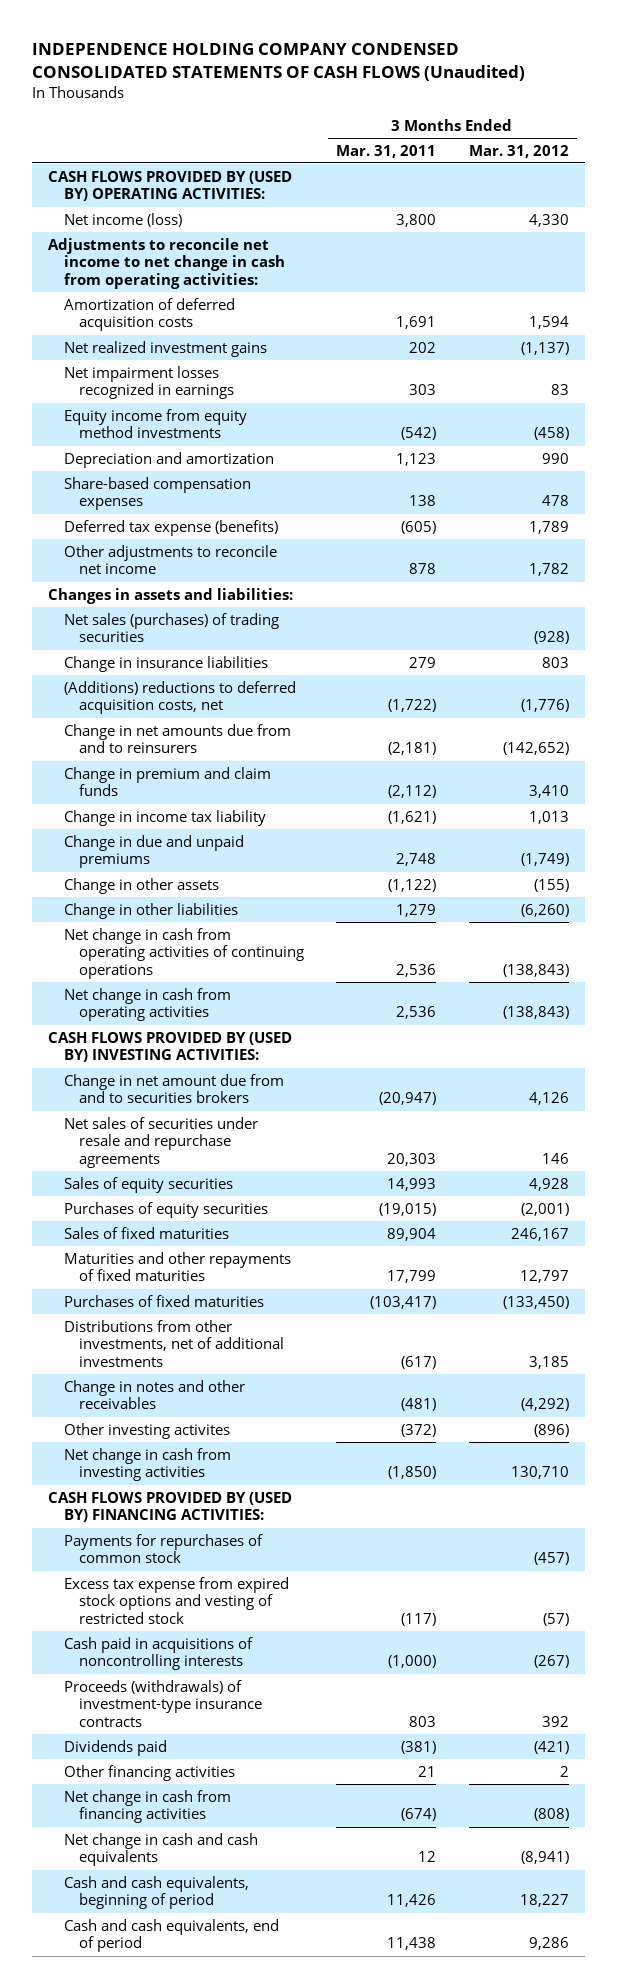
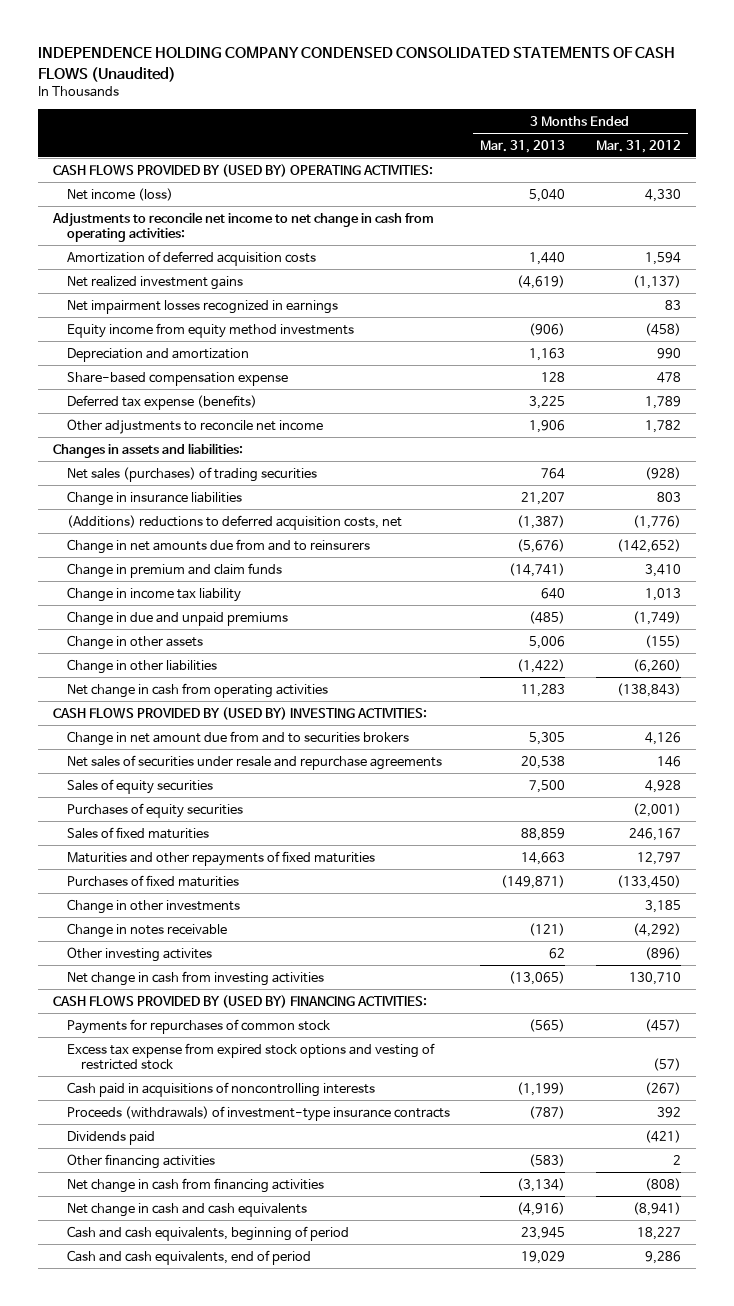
- | 3 Months Ended Mar. 31, 2011 | 3 Months Ended Mar. 31, 2012
+ | 3 Months Ended Mar. 31, 2013 | 3 Months Ended Mar. 31, 2012
- Share-based compensation expenses | 138 | 478
+ Share-based compensation expense | 128 | 478
- Net change in cash from operating activities of continuing operations | 2,536 | (138,843)
- Distributions from other investments, net of additional investments | (617) | 3,185
- Change in notes and other receivables | (481) | (4,292)
+ Change in other investments | | 3,185
+ Change in notes receivable | (121) | (4,292)

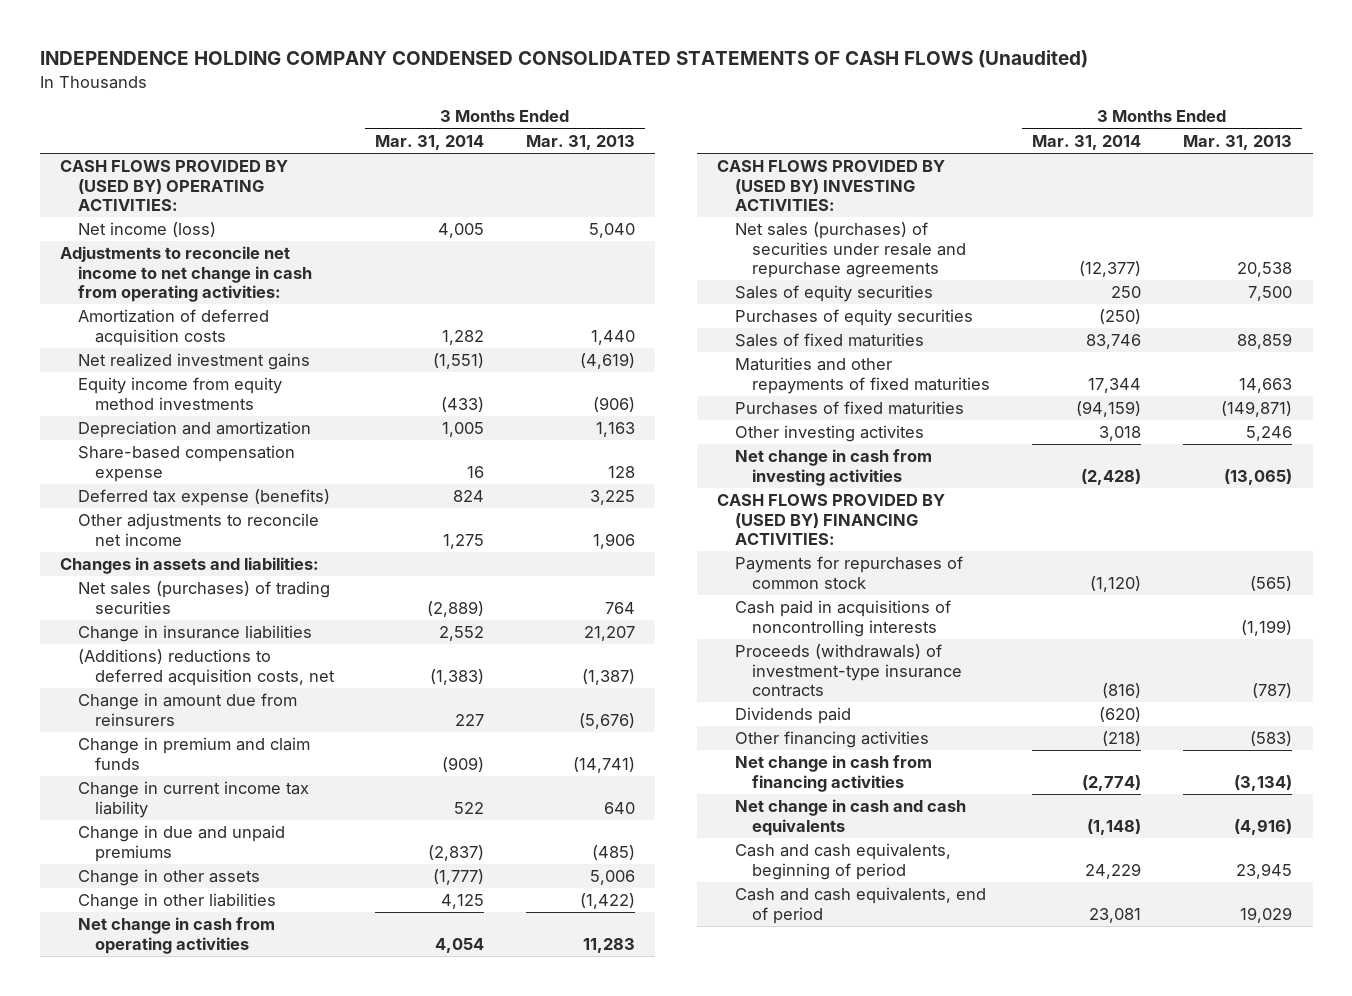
- | 3 Months Ended Mar. 31, 2013 | 3 Months Ended Mar. 31, 2012
+ | 3 Months Ended Mar. 31, 2014 | 3 Months Ended Mar. 31, 2013
- Net impairment losses recognized in earnings | | 83
- Change in net amounts due from and to reinsurers | (5,676) | (142,652)
+ Change in amount due from reinsurers | 227 | (5,676)
- Change in income tax liability | 640 | 1,013
+ Change in current income tax liability | 522 | 640
- Change in net amount due from and to securities brokers | 5,305 | 4,126
- Net sales of securities under resale and repurchase agreements | 20,538 | 146
+ Net sales (purchases) of securities under resale and repurchase agreements | (12,377) | 20,538
- Change in other investments | | 3,185
- Change in notes receivable | (121) | (4,292)
- Other investing activites | 62 | (896)
+ Other investing activites | 3,018 | 5,246
- Excess tax expense from expired stock options and vesting of restricted stock | | (57)

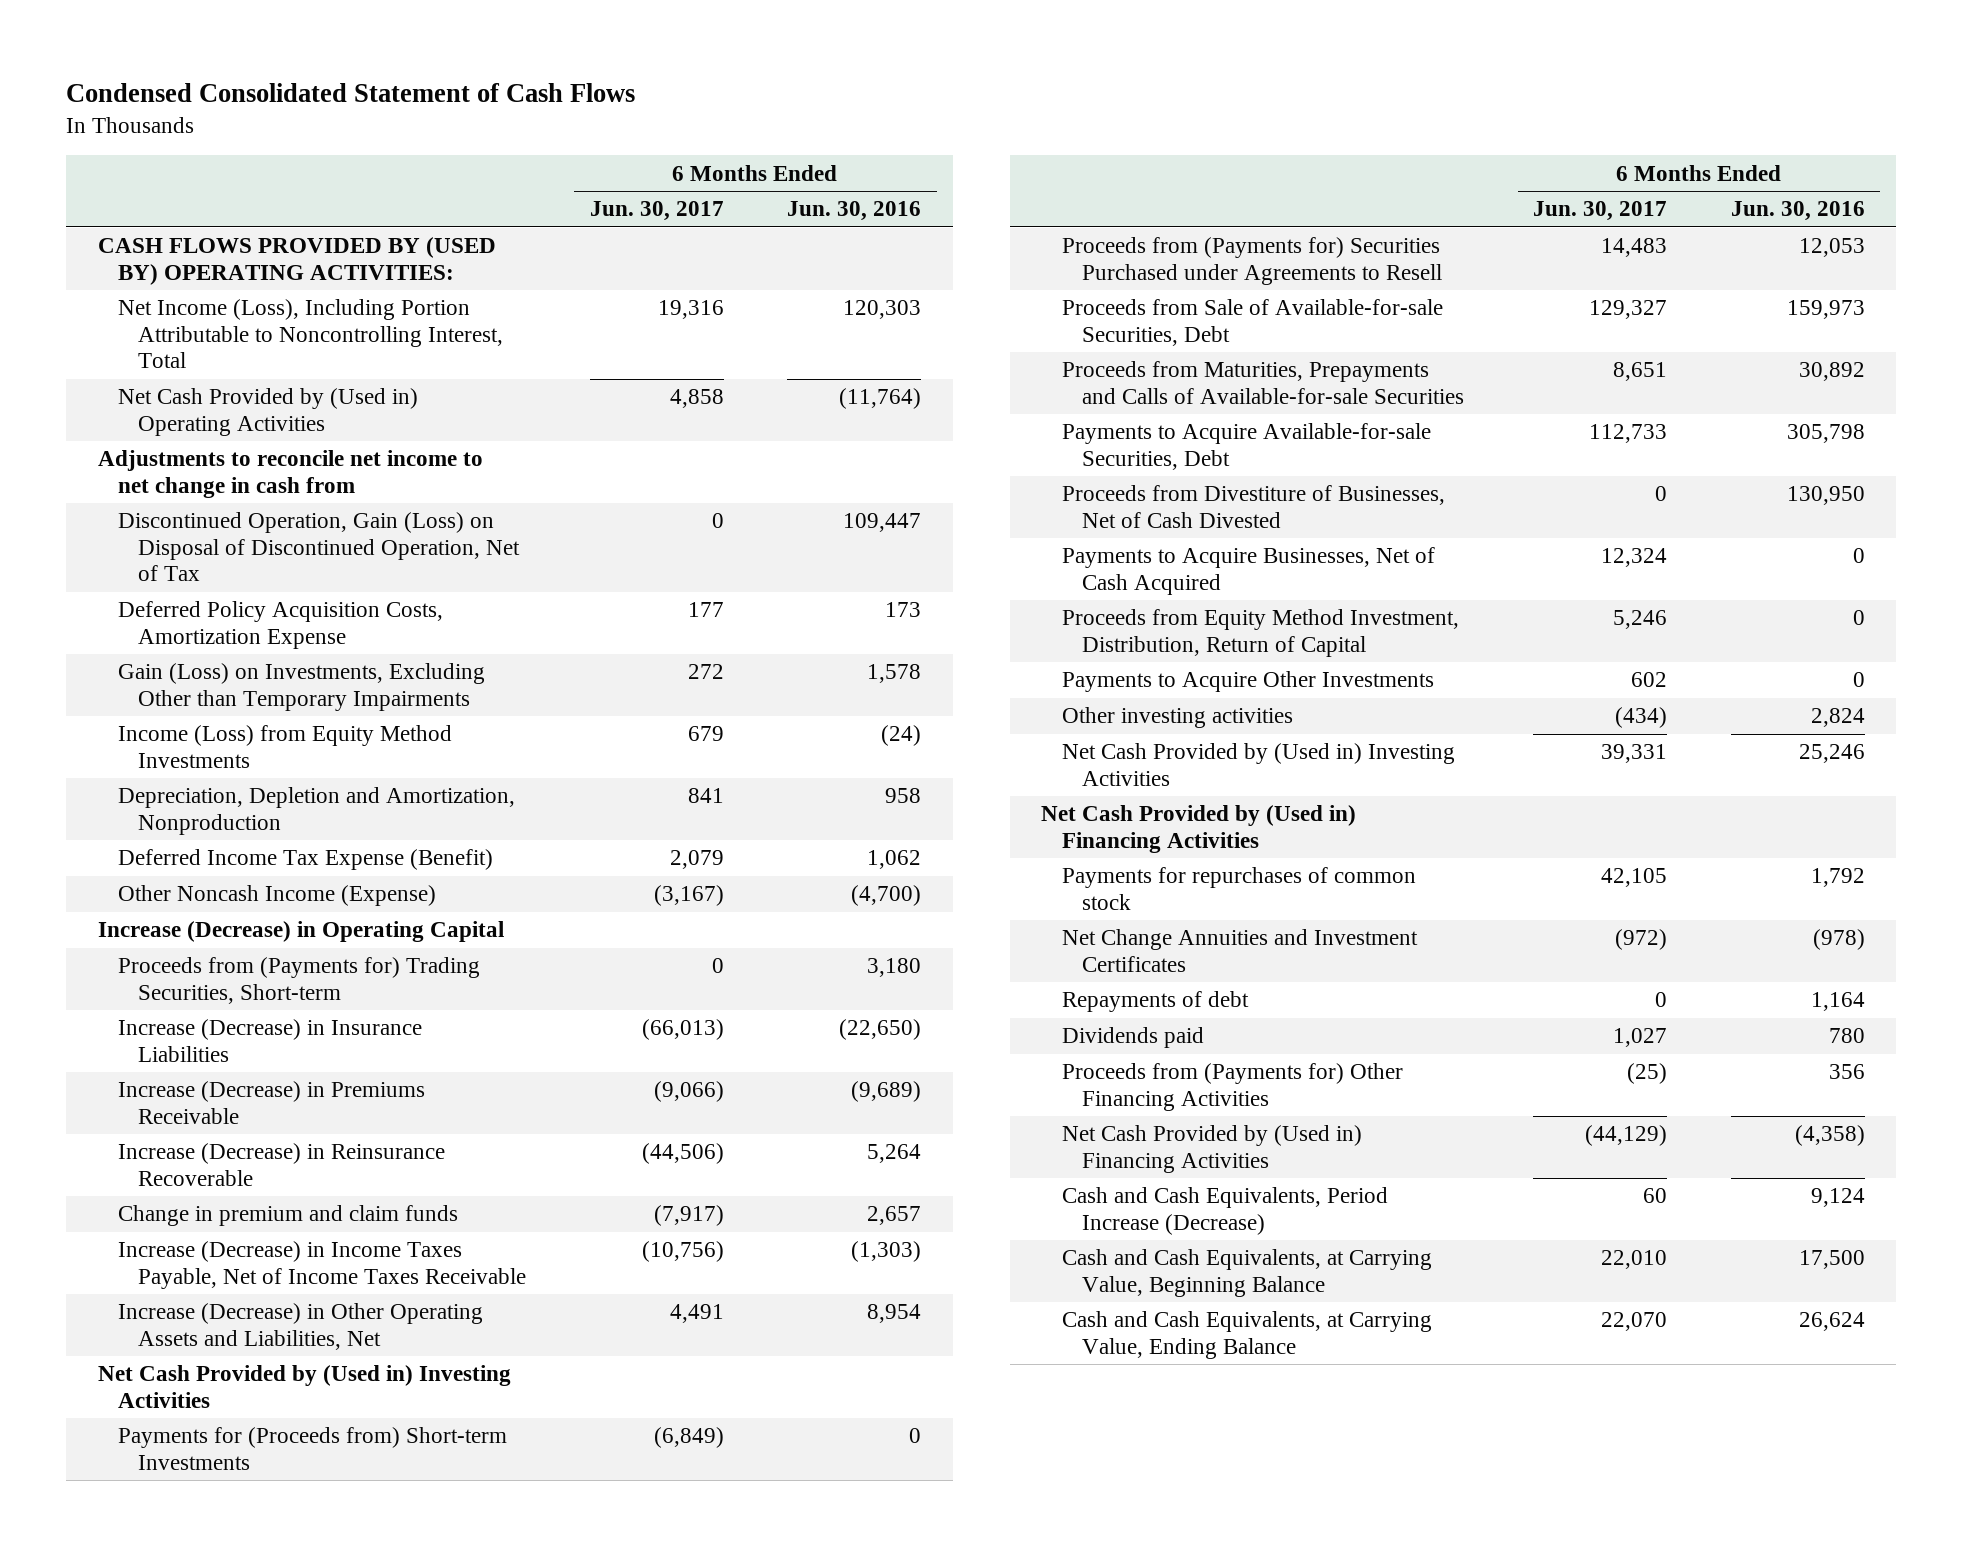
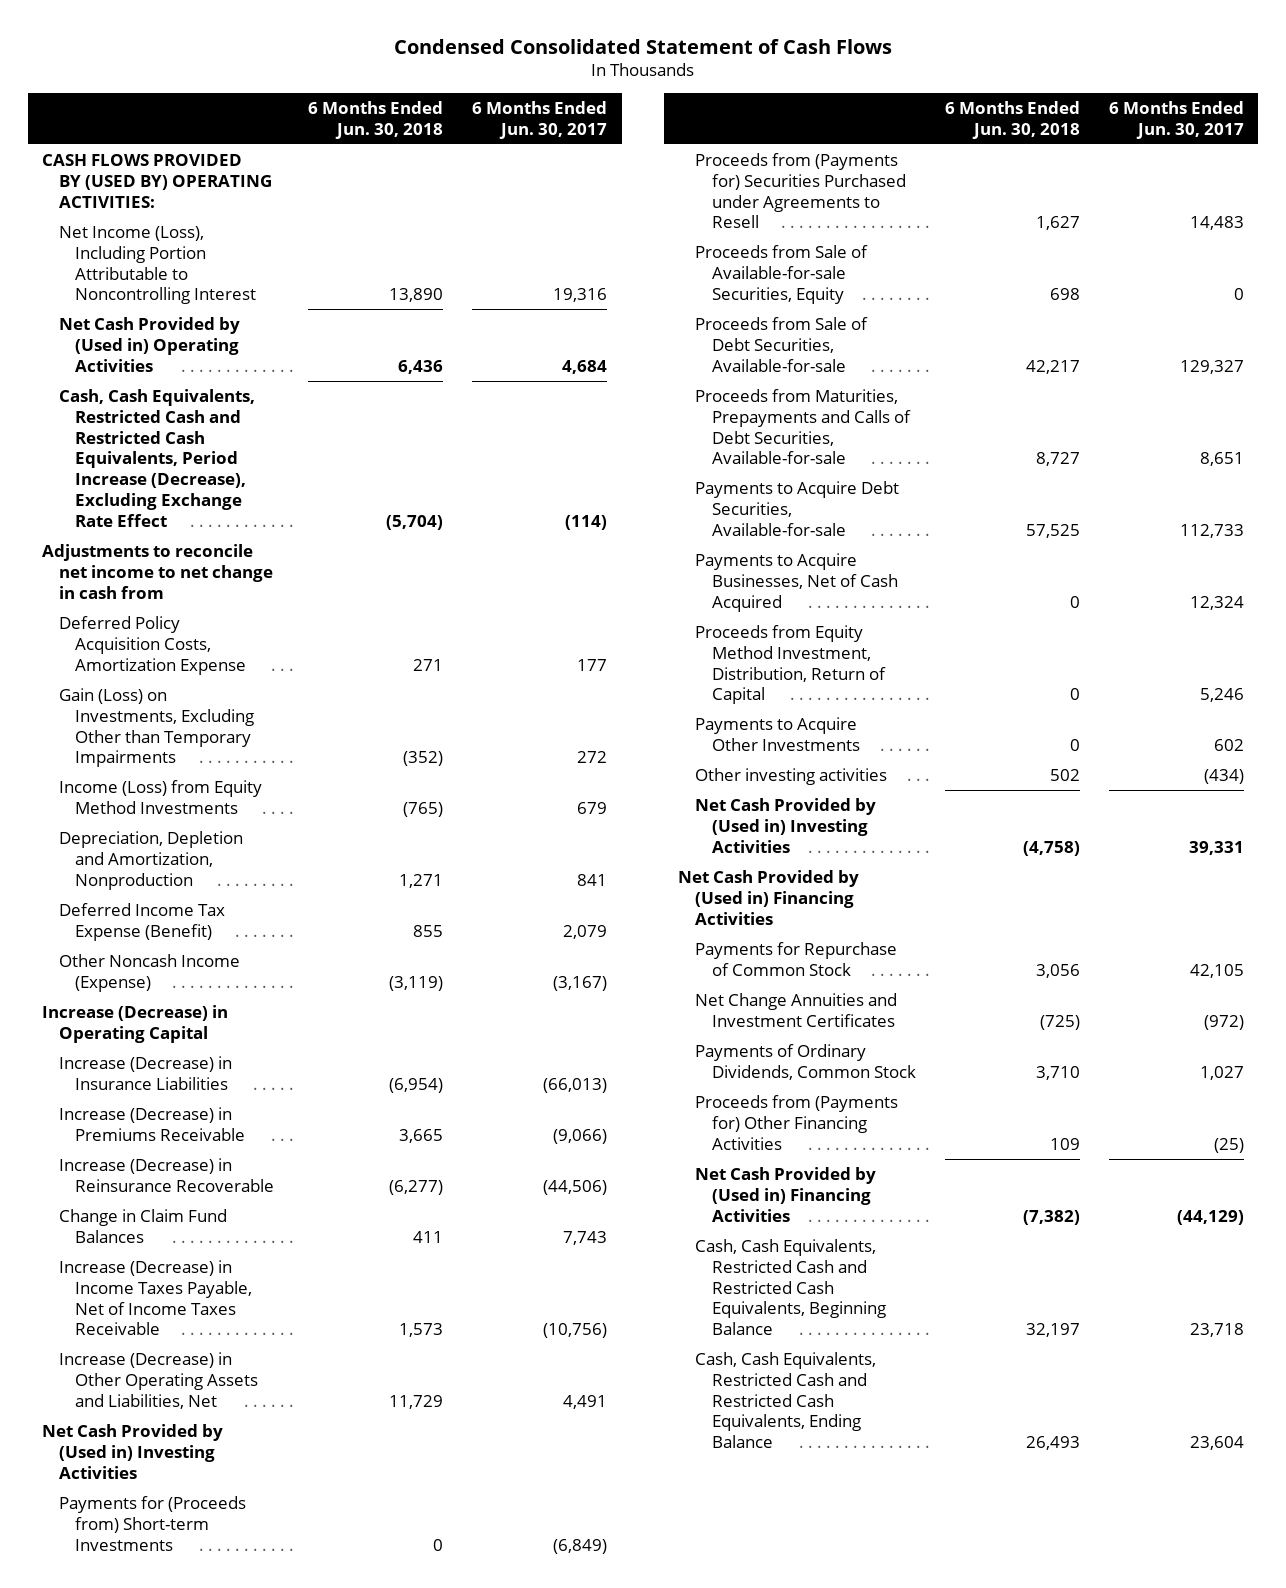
- | 6 Months Ended Jun. 30, 2017 | 6 Months Ended Jun. 30, 2016
+ | 6 Months Ended Jun. 30, 2018 | 6 Months Ended Jun. 30, 2017
- Net Income (Loss), Including Portion Attributable to Noncontrolling Interest, Total | 19,316 | 120,303
- Net Cash Provided by (Used in) Operating Activities | 4,858 | (11,764)
+ Net Income (Loss), Including Portion Attributable to Noncontrolling Interest | 13,890 | 19,316
+ Net Cash Provided by (Used in) Operating Activities | 6,436 | 4,684
+ Cash, Cash Equivalents, Restricted Cash and Restricted Cash Equivalents, Period Increase (Decrease), Excluding Exchange Rate Effect | (5,704) | (114)
- Discontinued Operation, Gain (Loss) on Disposal of Discontinued Operation, Net of Tax | 0 | 109,447
- Proceeds from (Payments for) Trading Securities, Short-term | 0 | 3,180
- Change in premium and claim funds | (7,917) | 2,657
+ Change in Claim Fund Balances | 411 | 7,743
- Proceeds from Sale of Available-for-sale Securities, Debt | 129,327 | 159,973
- Proceeds from Maturities, Prepayments and Calls of Available-for-sale Securities | 8,651 | 30,892
- Payments to Acquire Available-for-sale Securities, Debt | 112,733 | 305,798
- Proceeds from Divestiture of Businesses, Net of Cash Divested | 0 | 130,950
+ Proceeds from Sale of Available-for-sale Securities, Equity | 698 | 0
+ Proceeds from Sale of Debt Securities, Available-for-sale | 42,217 | 129,327
+ Proceeds from Maturities, Prepayments and Calls of Debt Securities, Available-for-sale | 8,727 | 8,651
+ Payments to Acquire Debt Securities, Available-for-sale | 57,525 | 112,733
- Payments for repurchases of common stock | 42,105 | 1,792
+ Payments for Repurchase of Common Stock | 3,056 | 42,105
- Repayments of debt | 0 | 1,164
- Dividends paid | 1,027 | 780
+ Payments of Ordinary Dividends, Common Stock | 3,710 | 1,027
- Cash and Cash Equivalents, Period Increase (Decrease) | 60 | 9,124
- Cash and Cash Equivalents, at Carrying Value, Beginning Balance | 22,010 | 17,500
- Cash and Cash Equivalents, at Carrying Value, Ending Balance | 22,070 | 26,624
+ Cash, Cash Equivalents, Restricted Cash and Restricted Cash Equivalents, Beginning Balance | 32,197 | 23,718
+ Cash, Cash Equivalents, Restricted Cash and Restricted Cash Equivalents, Ending Balance | 26,493 | 23,604

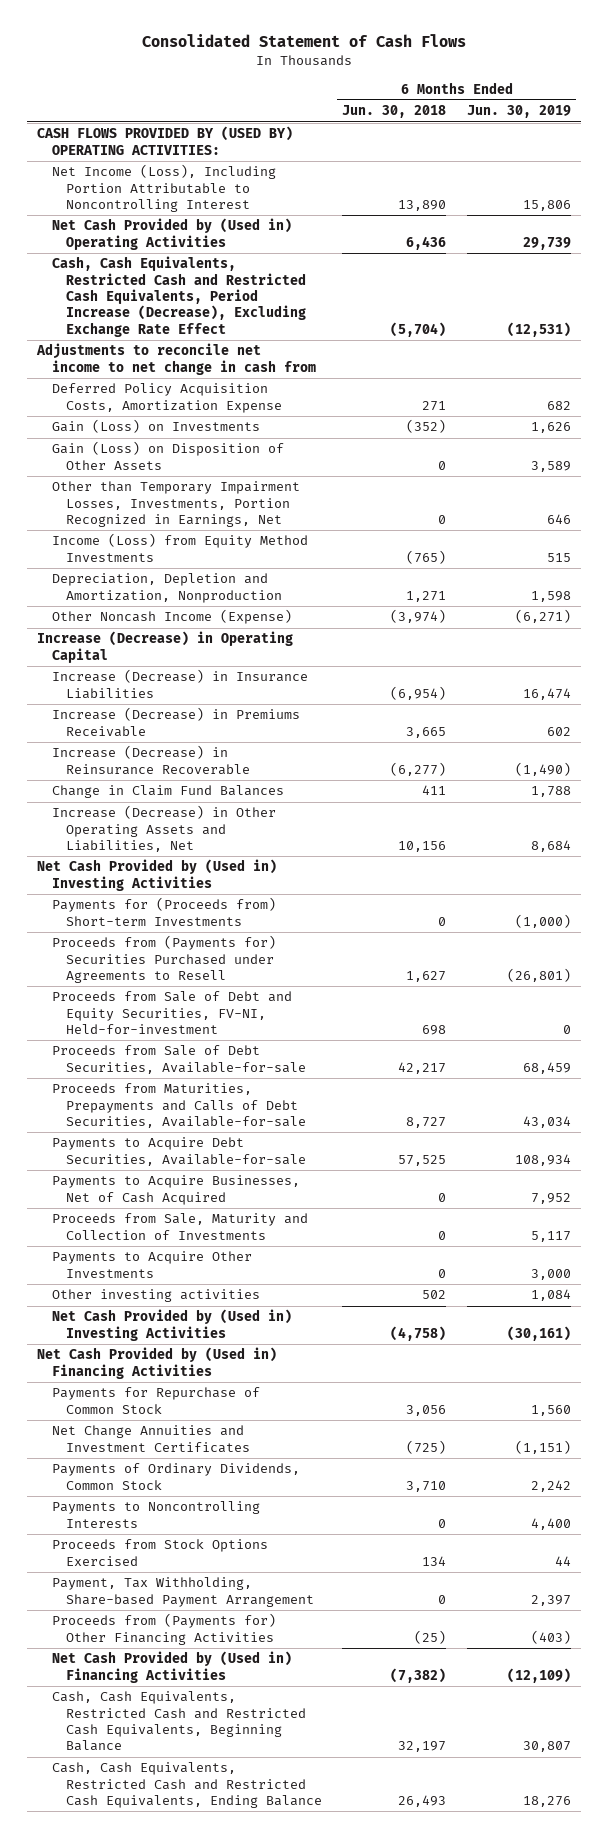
- Condensed Consolidated Statement of Cash Flows
+ Consolidated Statement of Cash Flows
- | 6 Months Ended Jun. 30, 2018 | 6 Months Ended Jun. 30, 2017
+ | 6 Months Ended Jun. 30, 2018 | 6 Months Ended Jun. 30, 2019
- Gain (Loss) on Investments, Excluding Other than Temporary Impairments | (352) | 272
+ Gain (Loss) on Investments | (352) | 1,626
+ Gain (Loss) on Disposition of Other Assets | 0 | 3,589
+ Other than Temporary Impairment Losses, Investments, Portion Recognized in Earnings, Net | 0 | 646
- Deferred Income Tax Expense (Benefit) | 855 | 2,079
- Other Noncash Income (Expense) | (3,119) | (3,167)
+ Other Noncash Income (Expense) | (3,974) | (6,271)
- Increase (Decrease) in Income Taxes Payable, Net of Income Taxes Receivable | 1,573 | (10,756)
- Increase (Decrease) in Other Operating Assets and Liabilities, Net | 11,729 | 4,491
+ Increase (Decrease) in Other Operating Assets and Liabilities, Net | 10,156 | 8,684
- Proceeds from Sale of Available-for-sale Securities, Equity | 698 | 0
+ Proceeds from Sale of Debt and Equity Securities, FV-NI, Held-for-investment | 698 | 0
- Proceeds from Equity Method Investment, Distribution, Return of Capital | 0 | 5,246
+ Proceeds from Sale, Maturity and Collection of Investments | 0 | 5,117
- Proceeds from (Payments for) Other Financing Activities | 109 | (25)
+ Payments to Noncontrolling Interests | 0 | 4,400
+ Proceeds from Stock Options Exercised | 134 | 44
+ Payment, Tax Withholding, Share-based Payment Arrangement | 0 | 2,397
+ Proceeds from (Payments for) Other Financing Activities | (25) | (403)

